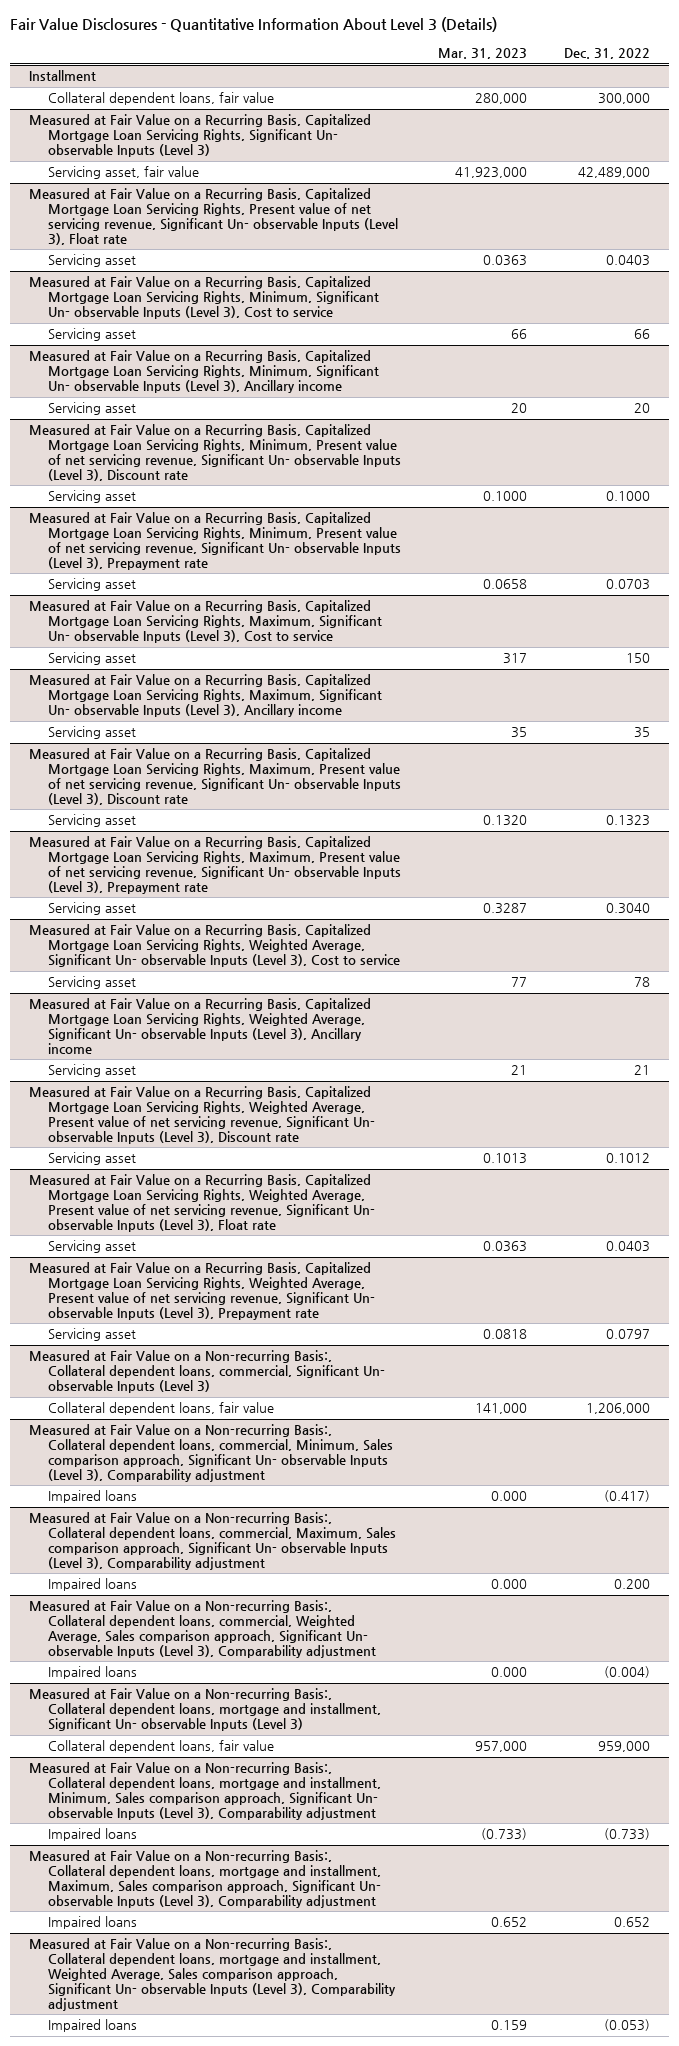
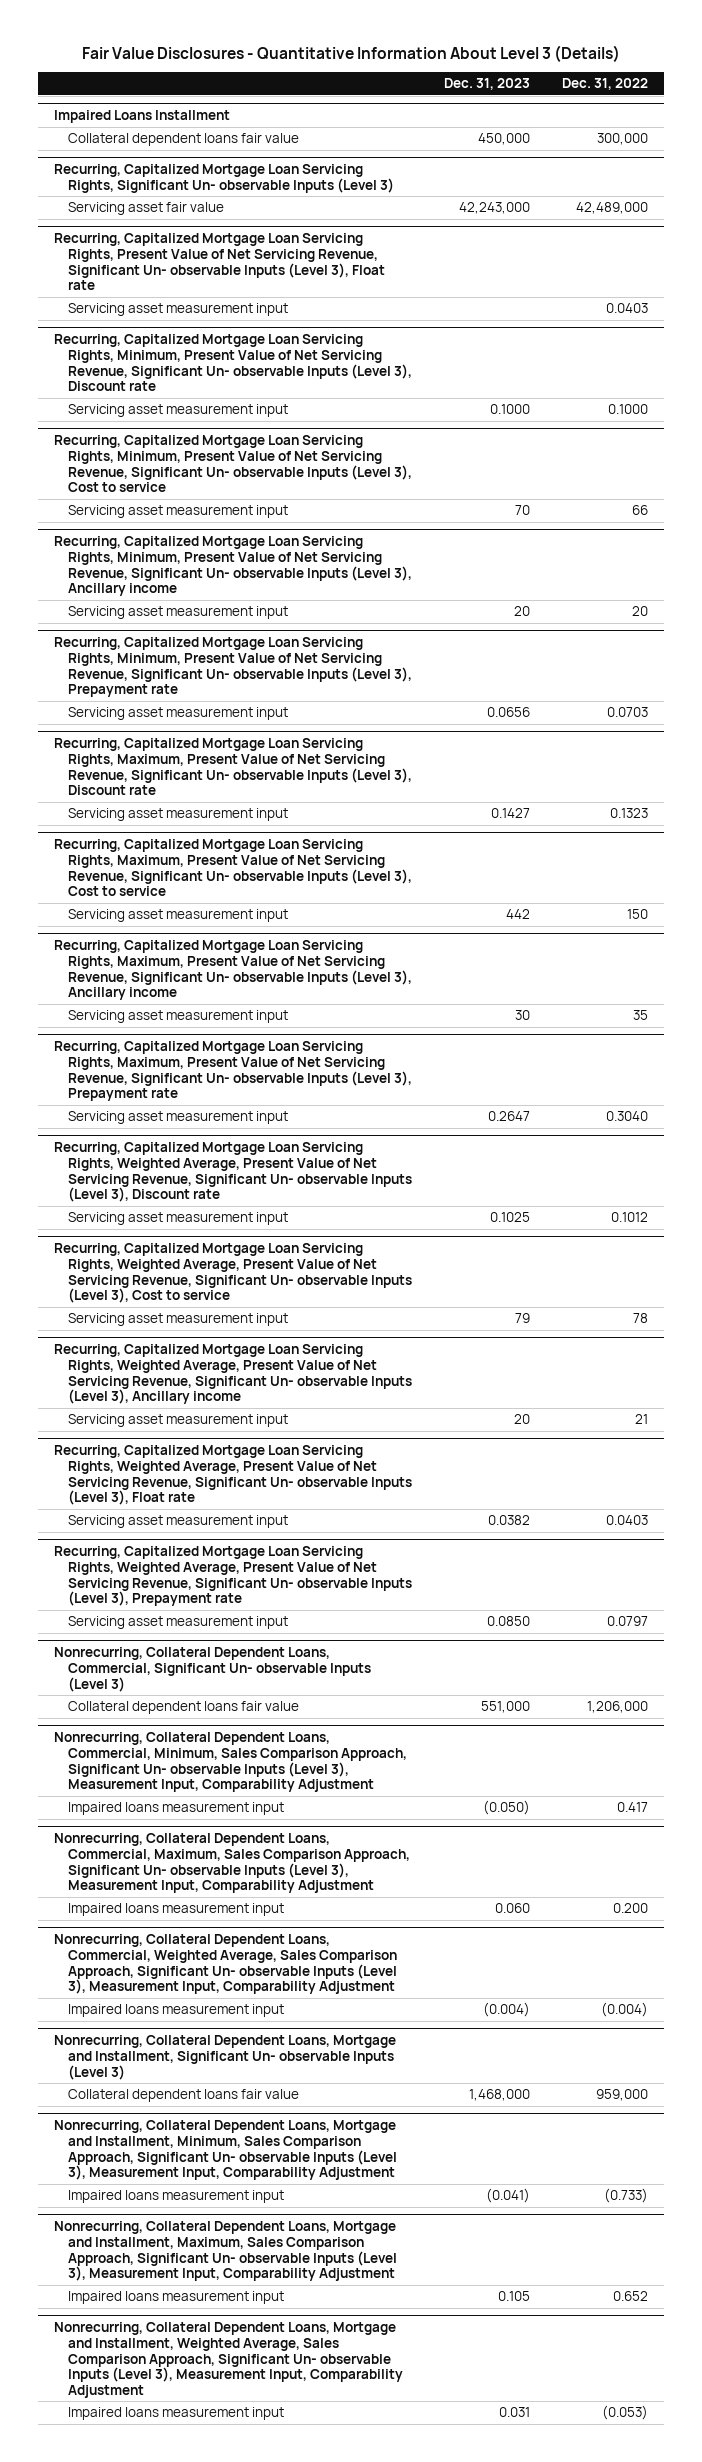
- | Mar. 31, 2023 | Dec. 31, 2022
+ | Dec. 31, 2023 | Dec. 31, 2022
- Installment
- Collateral dependent loans, fair value | 280,000 | 300,000
- Measured at Fair Value on a Recurring Basis, Capitalized Mortgage Loan Servicing Rights, Significant Un- observable Inputs (Level 3)
- Servicing asset, fair value | 41,923,000 | 42,489,000
- Measured at Fair Value on a Recurring Basis, Capitalized Mortgage Loan Servicing Rights, Present value of net servicing revenue, Significant Un- observable Inputs (Level 3), Float rate
- Servicing asset | 0.0363 | 0.0403
- Measured at Fair Value on a Recurring Basis, Capitalized Mortgage Loan Servicing Rights, Minimum, Significant Un- observable Inputs (Level 3), Cost to service
- Servicing asset | 66 | 66
- Measured at Fair Value on a Recurring Basis, Capitalized Mortgage Loan Servicing Rights, Minimum, Significant Un- observable Inputs (Level 3), Ancillary income
- Servicing asset | 20 | 20
- Measured at Fair Value on a Recurring Basis, Capitalized Mortgage Loan Servicing Rights, Minimum, Present value of net servicing revenue, Significant Un- observable Inputs (Level 3), Discount rate
- Servicing asset | 0.1000 | 0.1000
- Measured at Fair Value on a Recurring Basis, Capitalized Mortgage Loan Servicing Rights, Minimum, Present value of net servicing revenue, Significant Un- observable Inputs (Level 3), Prepayment rate
- Servicing asset | 0.0658 | 0.0703
- Measured at Fair Value on a Recurring Basis, Capitalized Mortgage Loan Servicing Rights, Maximum, Significant Un- observable Inputs (Level 3), Cost to service
- Servicing asset | 317 | 150
- Measured at Fair Value on a Recurring Basis, Capitalized Mortgage Loan Servicing Rights, Maximum, Significant Un- observable Inputs (Level 3), Ancillary income
- Servicing asset | 35 | 35
- Measured at Fair Value on a Recurring Basis, Capitalized Mortgage Loan Servicing Rights, Maximum, Present value of net servicing revenue, Significant Un- observable Inputs (Level 3), Discount rate
- Servicing asset | 0.1320 | 0.1323
- Measured at Fair Value on a Recurring Basis, Capitalized Mortgage Loan Servicing Rights, Maximum, Present value of net servicing revenue, Significant Un- observable Inputs (Level 3), Prepayment rate
- Servicing asset | 0.3287 | 0.3040
- Measured at Fair Value on a Recurring Basis, Capitalized Mortgage Loan Servicing Rights, Weighted Average, Significant Un- observable Inputs (Level 3), Cost to service
- Servicing asset | 77 | 78
- Measured at Fair Value on a Recurring Basis, Capitalized Mortgage Loan Servicing Rights, Weighted Average, Significant Un- observable Inputs (Level 3), Ancillary income
- Servicing asset | 21 | 21
- Measured at Fair Value on a Recurring Basis, Capitalized Mortgage Loan Servicing Rights, Weighted Average, Present value of net servicing revenue, Significant Un- observable Inputs (Level 3), Discount rate
- Servicing asset | 0.1013 | 0.1012
- Measured at Fair Value on a Recurring Basis, Capitalized Mortgage Loan Servicing Rights, Weighted Average, Present value of net servicing revenue, Significant Un- observable Inputs (Level 3), Float rate
- Servicing asset | 0.0363 | 0.0403
- Measured at Fair Value on a Recurring Basis, Capitalized Mortgage Loan Servicing Rights, Weighted Average, Present value of net servicing revenue, Significant Un- observable Inputs (Level 3), Prepayment rate
- Servicing asset | 0.0818 | 0.0797
- Measured at Fair Value on a Non-recurring Basis:, Collateral dependent loans, commercial, Significant Un- observable Inputs (Level 3)
- Collateral dependent loans, fair value | 141,000 | 1,206,000
- Measured at Fair Value on a Non-recurring Basis:, Collateral dependent loans, commercial, Minimum, Sales comparison approach, Significant Un- observable Inputs (Level 3), Comparability adjustment
- Impaired loans | 0.000 | (0.417)
- Measured at Fair Value on a Non-recurring Basis:, Collateral dependent loans, commercial, Maximum, Sales comparison approach, Significant Un- observable Inputs (Level 3), Comparability adjustment
- Impaired loans | 0.000 | 0.200
- Measured at Fair Value on a Non-recurring Basis:, Collateral dependent loans, commercial, Weighted Average, Sales comparison approach, Significant Un- observable Inputs (Level 3), Comparability adjustment
- Impaired loans | 0.000 | (0.004)
- Measured at Fair Value on a Non-recurring Basis:, Collateral dependent loans, mortgage and installment, Significant Un- observable Inputs (Level 3)
- Collateral dependent loans, fair value | 957,000 | 959,000
- Measured at Fair Value on a Non-recurring Basis:, Collateral dependent loans, mortgage and installment, Minimum, Sales comparison approach, Significant Un- observable Inputs (Level 3), Comparability adjustment
- Impaired loans | (0.733) | (0.733)
- Measured at Fair Value on a Non-recurring Basis:, Collateral dependent loans, mortgage and installment, Maximum, Sales comparison approach, Significant Un- observable Inputs (Level 3), Comparability adjustment
- Impaired loans | 0.652 | 0.652
- Measured at Fair Value on a Non-recurring Basis:, Collateral dependent loans, mortgage and installment, Weighted Average, Sales comparison approach, Significant Un- observable Inputs (Level 3), Comparability adjustment
- Impaired loans | 0.159 | (0.053)
+ Impaired Loans Installment
+ Collateral dependent loans fair value | 450,000 | 300,000
+ Recurring, Capitalized Mortgage Loan Servicing Rights, Significant Un- observable Inputs (Level 3)
+ Servicing asset fair value | 42,243,000 | 42,489,000
+ Recurring, Capitalized Mortgage Loan Servicing Rights, Present Value of Net Servicing Revenue, Significant Un- observable Inputs (Level 3), Float rate
+ Servicing asset measurement input | | 0.0403
+ Recurring, Capitalized Mortgage Loan Servicing Rights, Minimum, Present Value of Net Servicing Revenue, Significant Un- observable Inputs (Level 3), Discount rate
+ Servicing asset measurement input | 0.1000 | 0.1000
+ Recurring, Capitalized Mortgage Loan Servicing Rights, Minimum, Present Value of Net Servicing Revenue, Significant Un- observable Inputs (Level 3), Cost to service
+ Servicing asset measurement input | 70 | 66
+ Recurring, Capitalized Mortgage Loan Servicing Rights, Minimum, Present Value of Net Servicing Revenue, Significant Un- observable Inputs (Level 3), Ancillary income
+ Servicing asset measurement input | 20 | 20
+ Recurring, Capitalized Mortgage Loan Servicing Rights, Minimum, Present Value of Net Servicing Revenue, Significant Un- observable Inputs (Level 3), Prepayment rate
+ Servicing asset measurement input | 0.0656 | 0.0703
+ Recurring, Capitalized Mortgage Loan Servicing Rights, Maximum, Present Value of Net Servicing Revenue, Significant Un- observable Inputs (Level 3), Discount rate
+ Servicing asset measurement input | 0.1427 | 0.1323
+ Recurring, Capitalized Mortgage Loan Servicing Rights, Maximum, Present Value of Net Servicing Revenue, Significant Un- observable Inputs (Level 3), Cost to service
+ Servicing asset measurement input | 442 | 150
+ Recurring, Capitalized Mortgage Loan Servicing Rights, Maximum, Present Value of Net Servicing Revenue, Significant Un- observable Inputs (Level 3), Ancillary income
+ Servicing asset measurement input | 30 | 35
+ Recurring, Capitalized Mortgage Loan Servicing Rights, Maximum, Present Value of Net Servicing Revenue, Significant Un- observable Inputs (Level 3), Prepayment rate
+ Servicing asset measurement input | 0.2647 | 0.3040
+ Recurring, Capitalized Mortgage Loan Servicing Rights, Weighted Average, Present Value of Net Servicing Revenue, Significant Un- observable Inputs (Level 3), Discount rate
+ Servicing asset measurement input | 0.1025 | 0.1012
+ Recurring, Capitalized Mortgage Loan Servicing Rights, Weighted Average, Present Value of Net Servicing Revenue, Significant Un- observable Inputs (Level 3), Cost to service
+ Servicing asset measurement input | 79 | 78
+ Recurring, Capitalized Mortgage Loan Servicing Rights, Weighted Average, Present Value of Net Servicing Revenue, Significant Un- observable Inputs (Level 3), Ancillary income
+ Servicing asset measurement input | 20 | 21
+ Recurring, Capitalized Mortgage Loan Servicing Rights, Weighted Average, Present Value of Net Servicing Revenue, Significant Un- observable Inputs (Level 3), Float rate
+ Servicing asset measurement input | 0.0382 | 0.0403
+ Recurring, Capitalized Mortgage Loan Servicing Rights, Weighted Average, Present Value of Net Servicing Revenue, Significant Un- observable Inputs (Level 3), Prepayment rate
+ Servicing asset measurement input | 0.0850 | 0.0797
+ Nonrecurring, Collateral Dependent Loans, Commercial, Significant Un- observable Inputs (Level 3)
+ Collateral dependent loans fair value | 551,000 | 1,206,000
+ Nonrecurring, Collateral Dependent Loans, Commercial, Minimum, Sales Comparison Approach, Significant Un- observable Inputs (Level 3), Measurement Input, Comparability Adjustment
+ Impaired loans measurement input | (0.050) | 0.417
+ Nonrecurring, Collateral Dependent Loans, Commercial, Maximum, Sales Comparison Approach, Significant Un- observable Inputs (Level 3), Measurement Input, Comparability Adjustment
+ Impaired loans measurement input | 0.060 | 0.200
+ Nonrecurring, Collateral Dependent Loans, Commercial, Weighted Average, Sales Comparison Approach, Significant Un- observable Inputs (Level 3), Measurement Input, Comparability Adjustment
+ Impaired loans measurement input | (0.004) | (0.004)
+ Nonrecurring, Collateral Dependent Loans, Mortgage and Installment, Significant Un- observable Inputs (Level 3)
+ Collateral dependent loans fair value | 1,468,000 | 959,000
+ Nonrecurring, Collateral Dependent Loans, Mortgage and Installment, Minimum, Sales Comparison Approach, Significant Un- observable Inputs (Level 3), Measurement Input, Comparability Adjustment
+ Impaired loans measurement input | (0.041) | (0.733)
+ Nonrecurring, Collateral Dependent Loans, Mortgage and Installment, Maximum, Sales Comparison Approach, Significant Un- observable Inputs (Level 3), Measurement Input, Comparability Adjustment
+ Impaired loans measurement input | 0.105 | 0.652
+ Nonrecurring, Collateral Dependent Loans, Mortgage and Installment, Weighted Average, Sales Comparison Approach, Significant Un- observable Inputs (Level 3), Measurement Input, Comparability Adjustment
+ Impaired loans measurement input | 0.031 | (0.053)

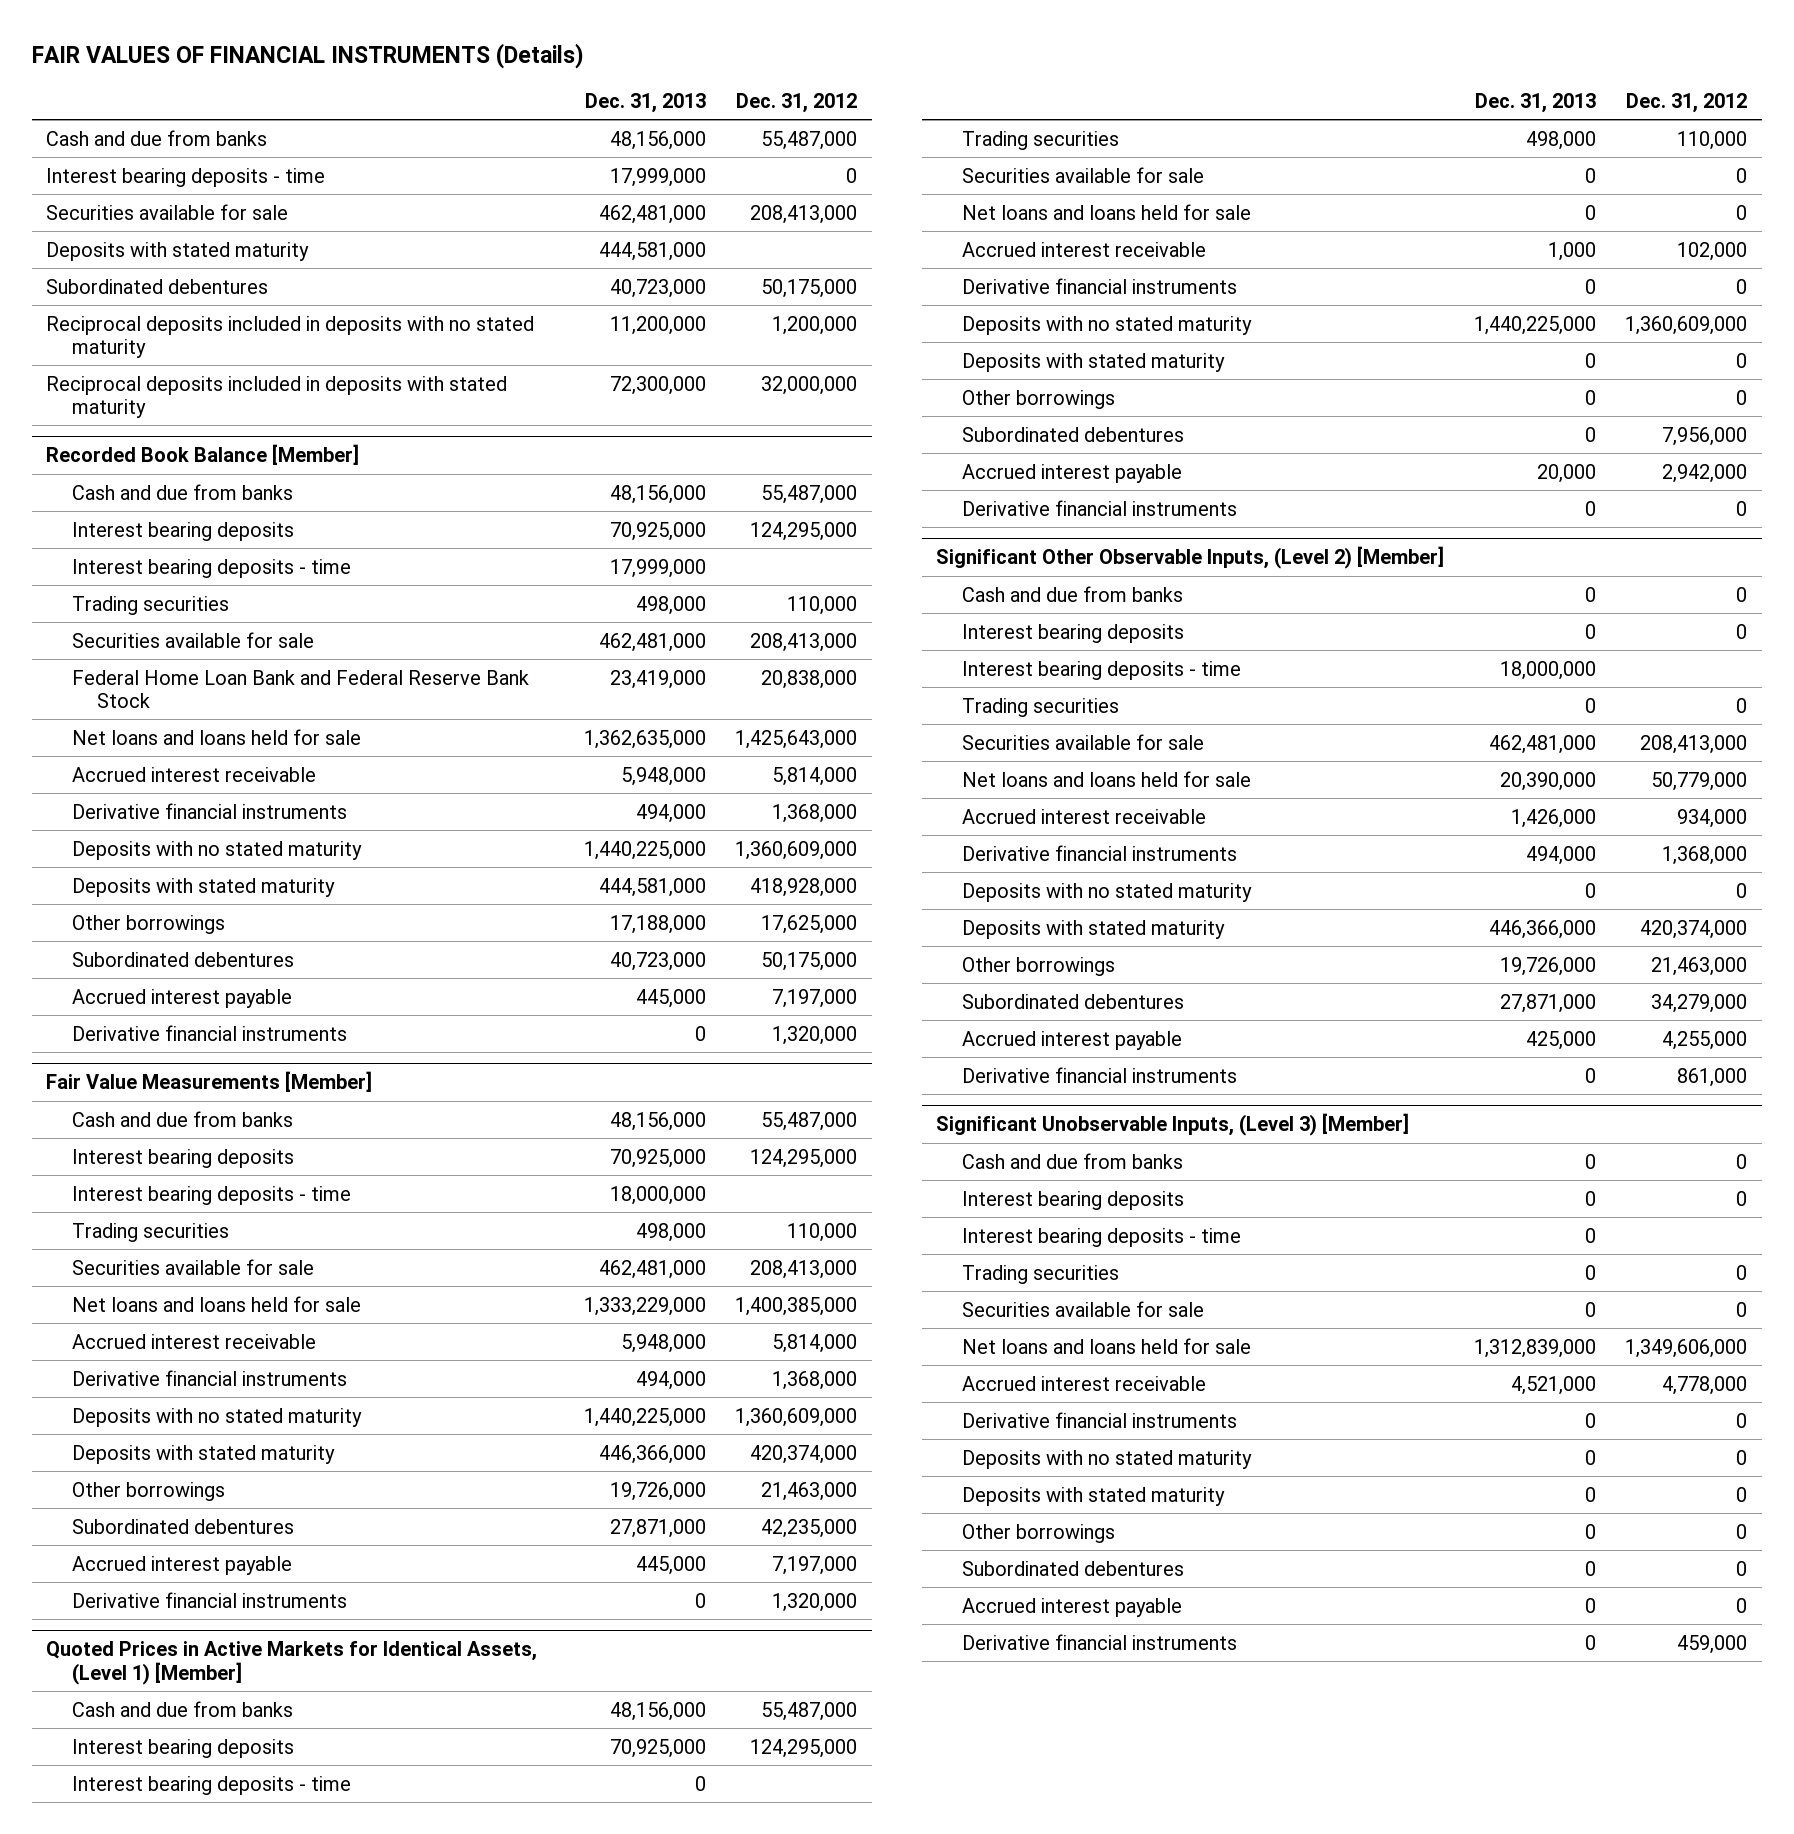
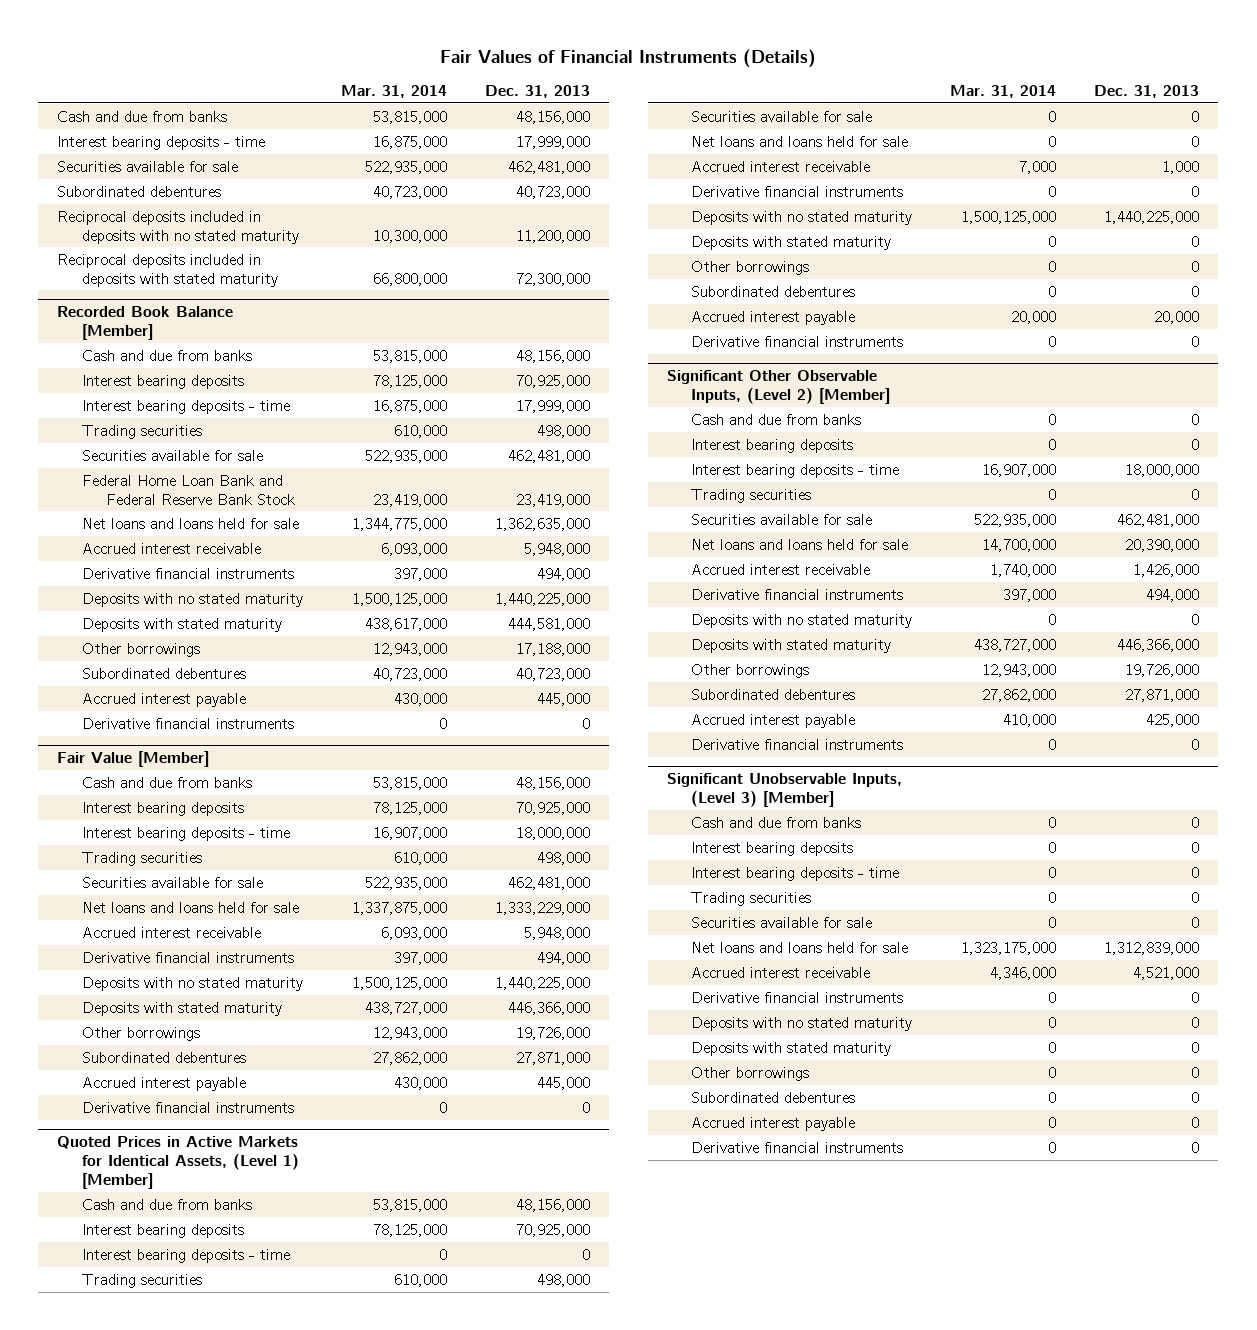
- FAIR VALUES OF FINANCIAL INSTRUMENTS (Details)
+ Fair Values of Financial Instruments (Details)
- | Dec. 31, 2013 | Dec. 31, 2012
+ | Mar. 31, 2014 | Dec. 31, 2013
- Deposits with stated maturity | 444,581,000 |
- Fair Value Measurements [Member]
+ Fair Value [Member]

